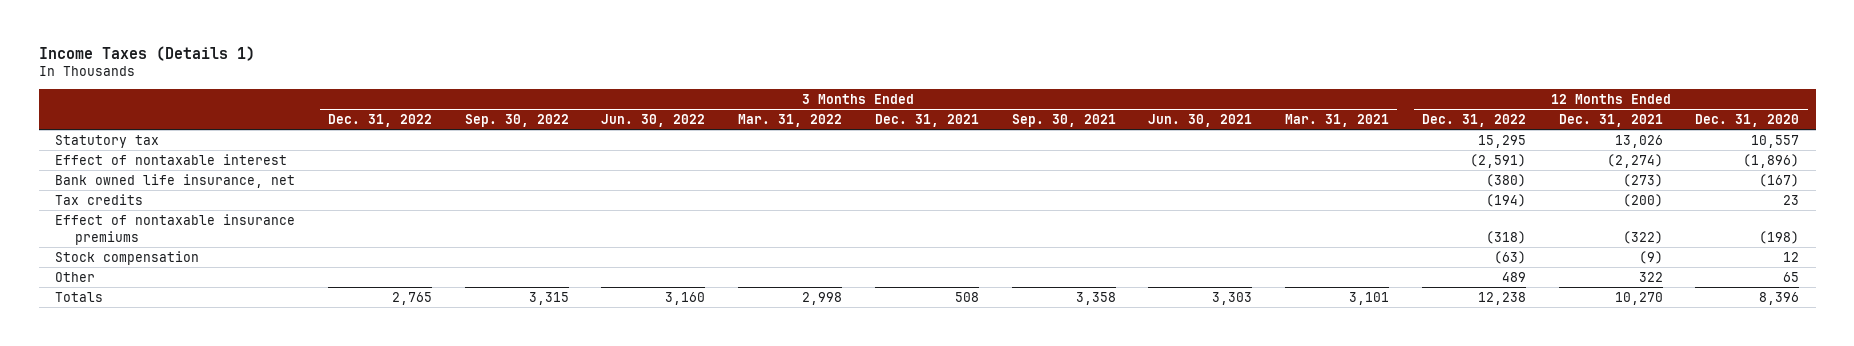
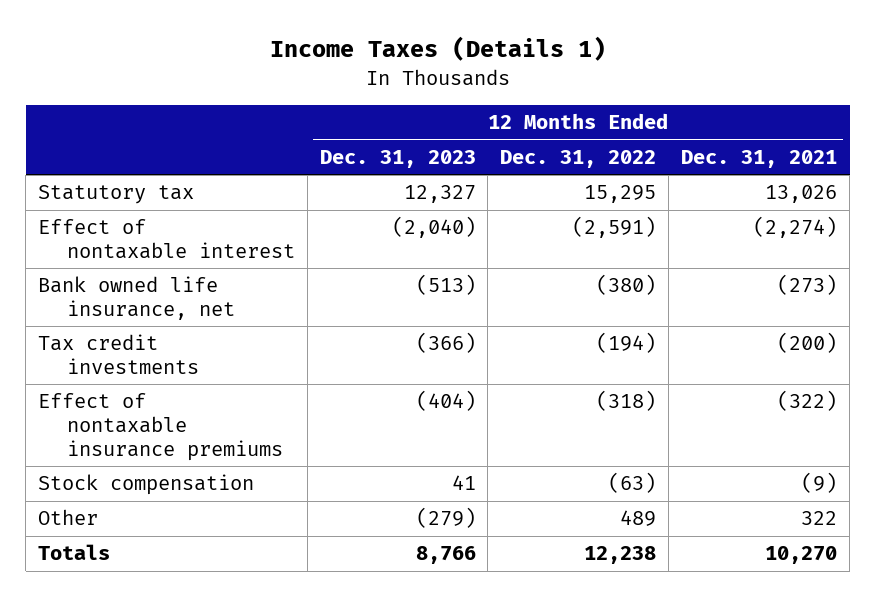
- | 3 Months Ended Dec. 31, 2022 | 3 Months Ended Sep. 30, 2022 | 3 Months Ended Jun. 30, 2022 | 3 Months Ended Mar. 31, 2022 | 3 Months Ended Dec. 31, 2021 | 3 Months Ended Sep. 30, 2021 | 3 Months Ended Jun. 30, 2021 | 3 Months Ended Mar. 31, 2021 | 12 Months Ended Dec. 31, 2022 | 12 Months Ended Dec. 31, 2021 | 12 Months Ended Dec. 31, 2020
+ | 12 Months Ended Dec. 31, 2023 | 12 Months Ended Dec. 31, 2022 | 12 Months Ended Dec. 31, 2021
- Tax credits | | | | | | | | | (194) | (200) | 23
+ Tax credit investments | (366) | (194) | (200)

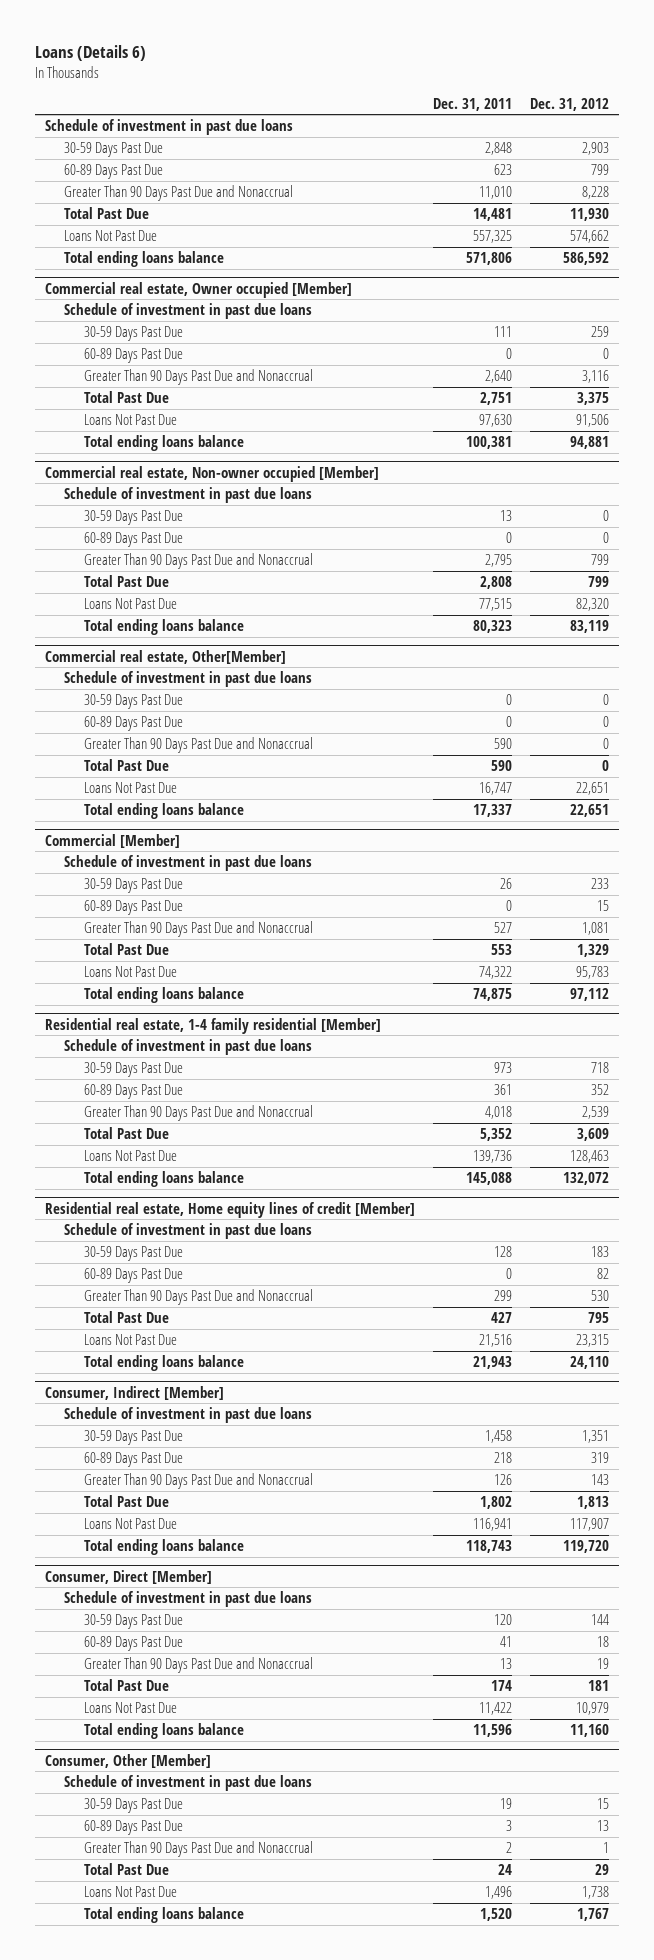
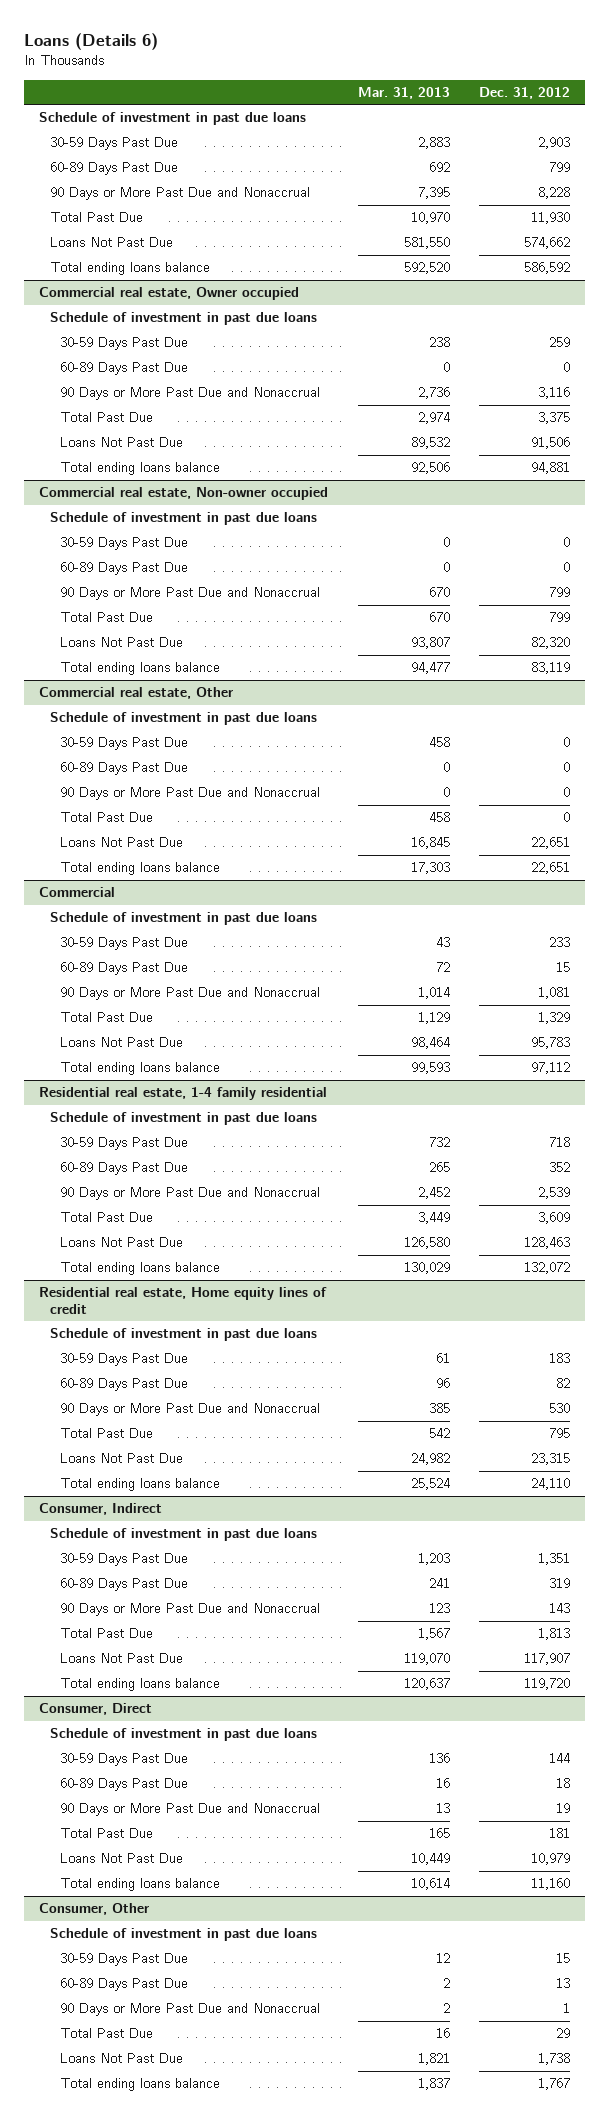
- | Dec. 31, 2011 | Dec. 31, 2012
+ | Mar. 31, 2013 | Dec. 31, 2012
- Greater Than 90 Days Past Due and Nonaccrual | 11,010 | 8,228
+ 90 Days or More Past Due and Nonaccrual | 7,395 | 8,228
- Commercial real estate, Owner occupied [Member]
+ Commercial real estate, Owner occupied
- Greater Than 90 Days Past Due and Nonaccrual | 2,640 | 3,116
+ 90 Days or More Past Due and Nonaccrual | 2,736 | 3,116
- Commercial real estate, Non-owner occupied [Member]
+ Commercial real estate, Non-owner occupied
- Greater Than 90 Days Past Due and Nonaccrual | 2,795 | 799
+ 90 Days or More Past Due and Nonaccrual | 670 | 799
- Commercial real estate, Other[Member]
+ Commercial real estate, Other
- Greater Than 90 Days Past Due and Nonaccrual | 590 | 0
+ 90 Days or More Past Due and Nonaccrual | 0 | 0
- Commercial [Member]
+ Commercial
- Greater Than 90 Days Past Due and Nonaccrual | 527 | 1,081
+ 90 Days or More Past Due and Nonaccrual | 1,014 | 1,081
- Residential real estate, 1-4 family residential [Member]
+ Residential real estate, 1-4 family residential
- Greater Than 90 Days Past Due and Nonaccrual | 4,018 | 2,539
+ 90 Days or More Past Due and Nonaccrual | 2,452 | 2,539
- Residential real estate, Home equity lines of credit [Member]
+ Residential real estate, Home equity lines of credit
- Greater Than 90 Days Past Due and Nonaccrual | 299 | 530
+ 90 Days or More Past Due and Nonaccrual | 385 | 530
- Consumer, Indirect [Member]
+ Consumer, Indirect
- Greater Than 90 Days Past Due and Nonaccrual | 126 | 143
+ 90 Days or More Past Due and Nonaccrual | 123 | 143
- Consumer, Direct [Member]
+ Consumer, Direct
- Greater Than 90 Days Past Due and Nonaccrual | 13 | 19
+ 90 Days or More Past Due and Nonaccrual | 13 | 19
- Consumer, Other [Member]
+ Consumer, Other
- Greater Than 90 Days Past Due and Nonaccrual | 2 | 1
+ 90 Days or More Past Due and Nonaccrual | 2 | 1

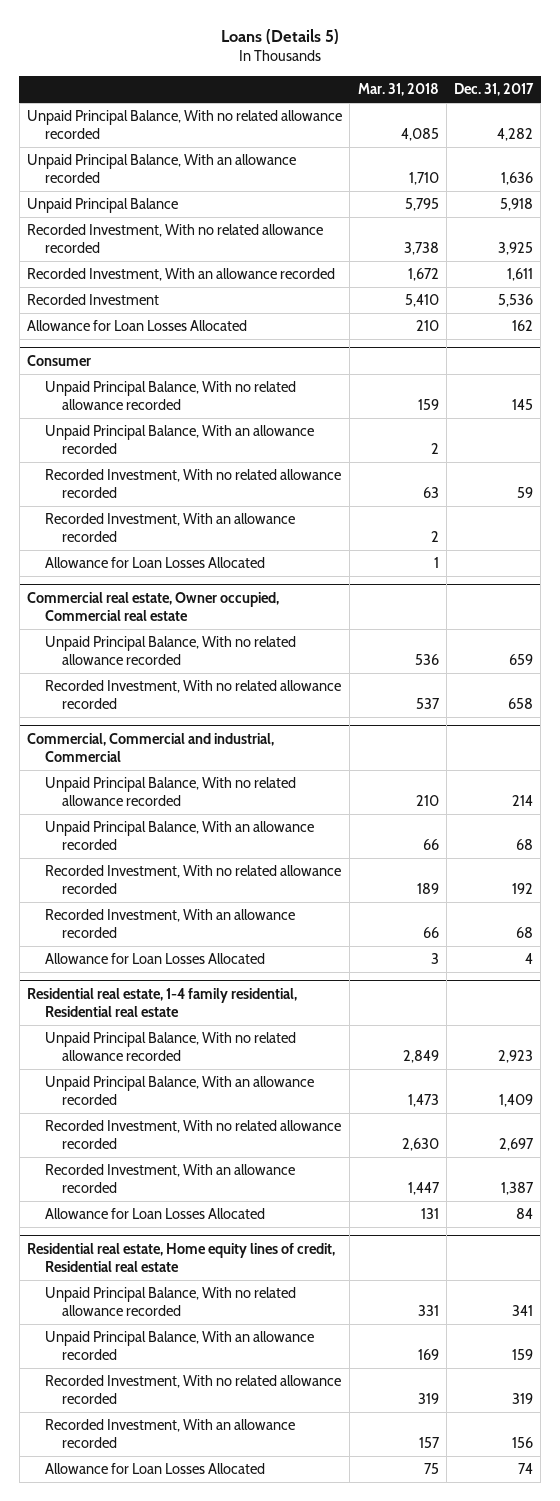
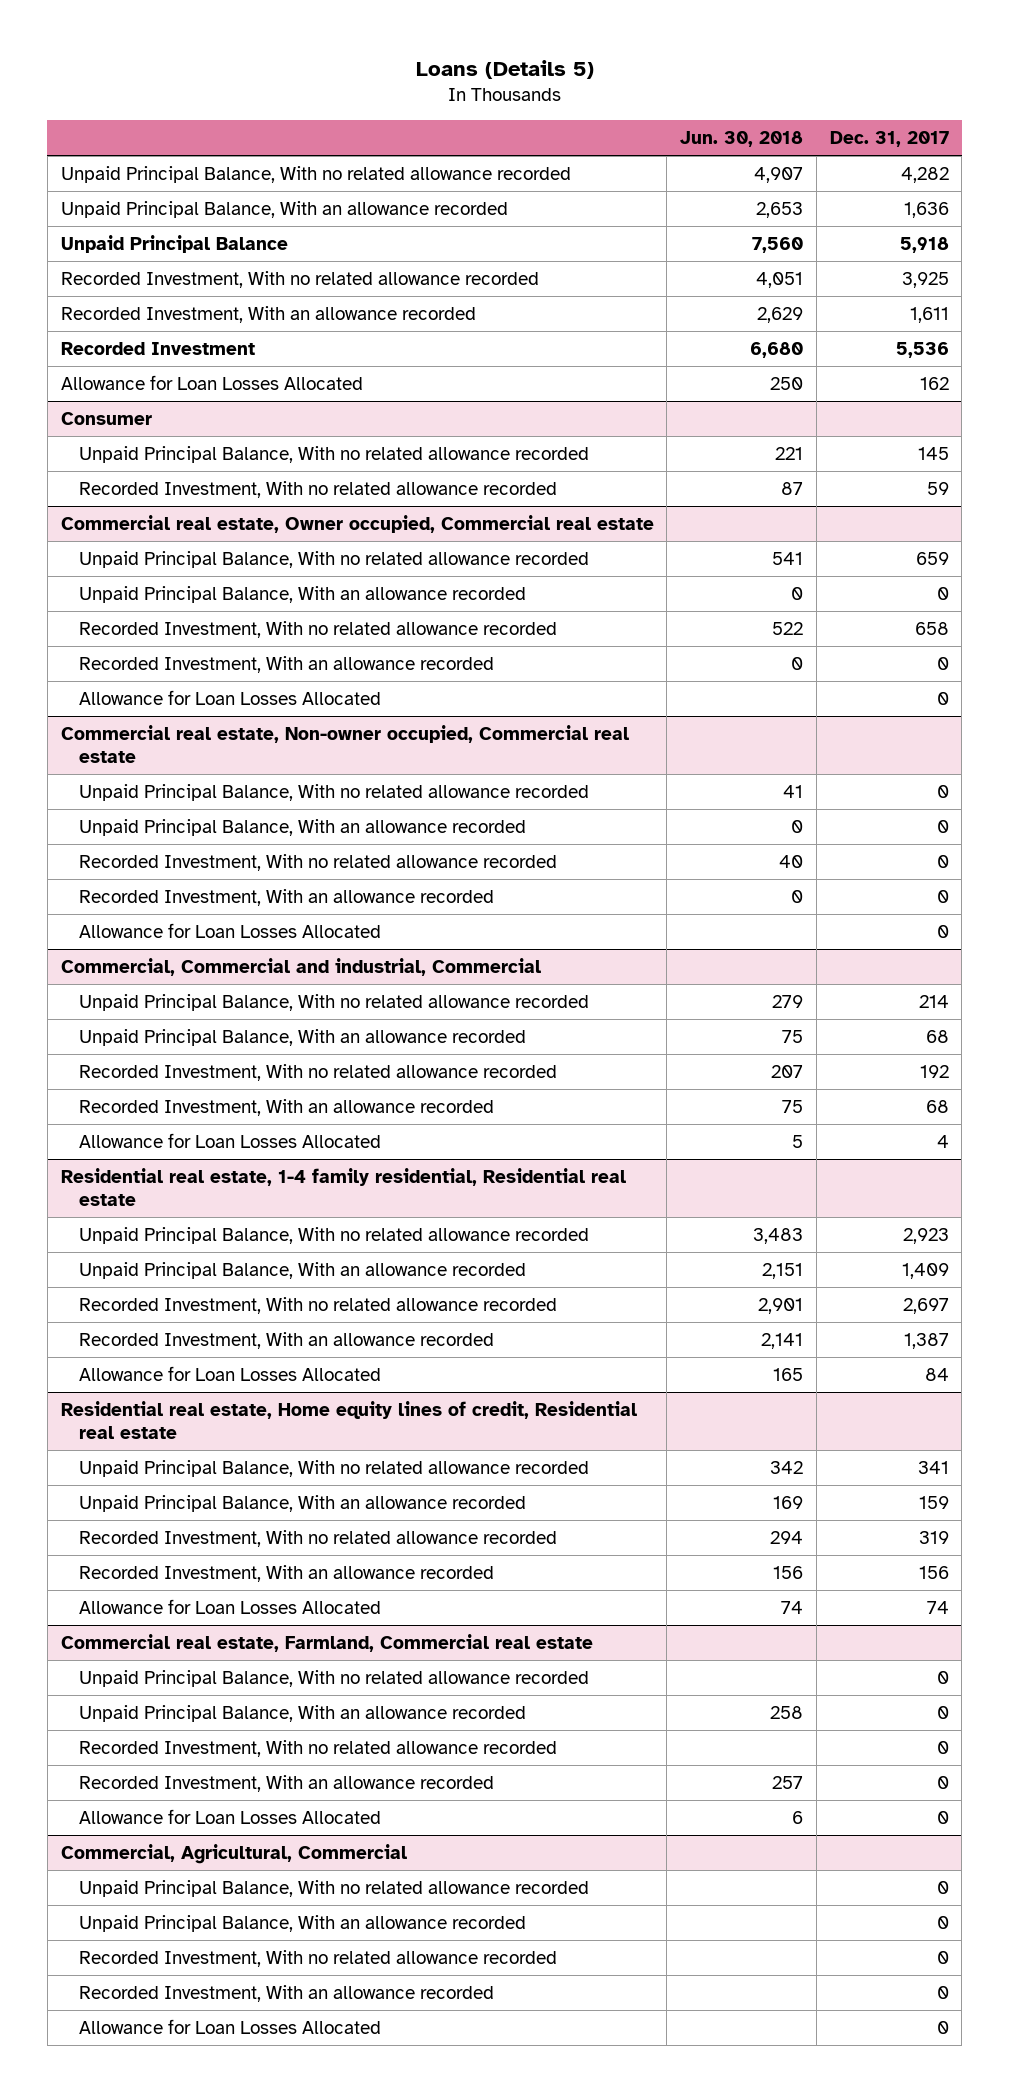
- | Mar. 31, 2018 | Dec. 31, 2017
+ | Jun. 30, 2018 | Dec. 31, 2017
@ Consumer
- Unpaid Principal Balance, With an allowance recorded | 2 |
- Recorded Investment, With an allowance recorded | 2 |
- Allowance for Loan Losses Allocated | 1 |
@ Commercial real estate, Owner occupied, Commercial real estate
+ Unpaid Principal Balance, With an allowance recorded | 0 | 0
+ Recorded Investment, With an allowance recorded | 0 | 0
+ Allowance for Loan Losses Allocated | | 0
+ Commercial real estate, Non-owner occupied, Commercial real estate
+ Unpaid Principal Balance, With no related allowance recorded | 41 | 0
+ Unpaid Principal Balance, With an allowance recorded | 0 | 0
+ Recorded Investment, With no related allowance recorded | 40 | 0
+ Recorded Investment, With an allowance recorded | 0 | 0
+ Allowance for Loan Losses Allocated | | 0
+ Commercial real estate, Farmland, Commercial real estate
+ Unpaid Principal Balance, With no related allowance recorded | | 0
+ Unpaid Principal Balance, With an allowance recorded | 258 | 0
+ Recorded Investment, With no related allowance recorded | | 0
+ Recorded Investment, With an allowance recorded | 257 | 0
+ Allowance for Loan Losses Allocated | 6 | 0
+ Commercial, Agricultural, Commercial
+ Unpaid Principal Balance, With no related allowance recorded | | 0
+ Unpaid Principal Balance, With an allowance recorded | | 0
+ Recorded Investment, With no related allowance recorded | | 0
+ Recorded Investment, With an allowance recorded | | 0
+ Allowance for Loan Losses Allocated | | 0

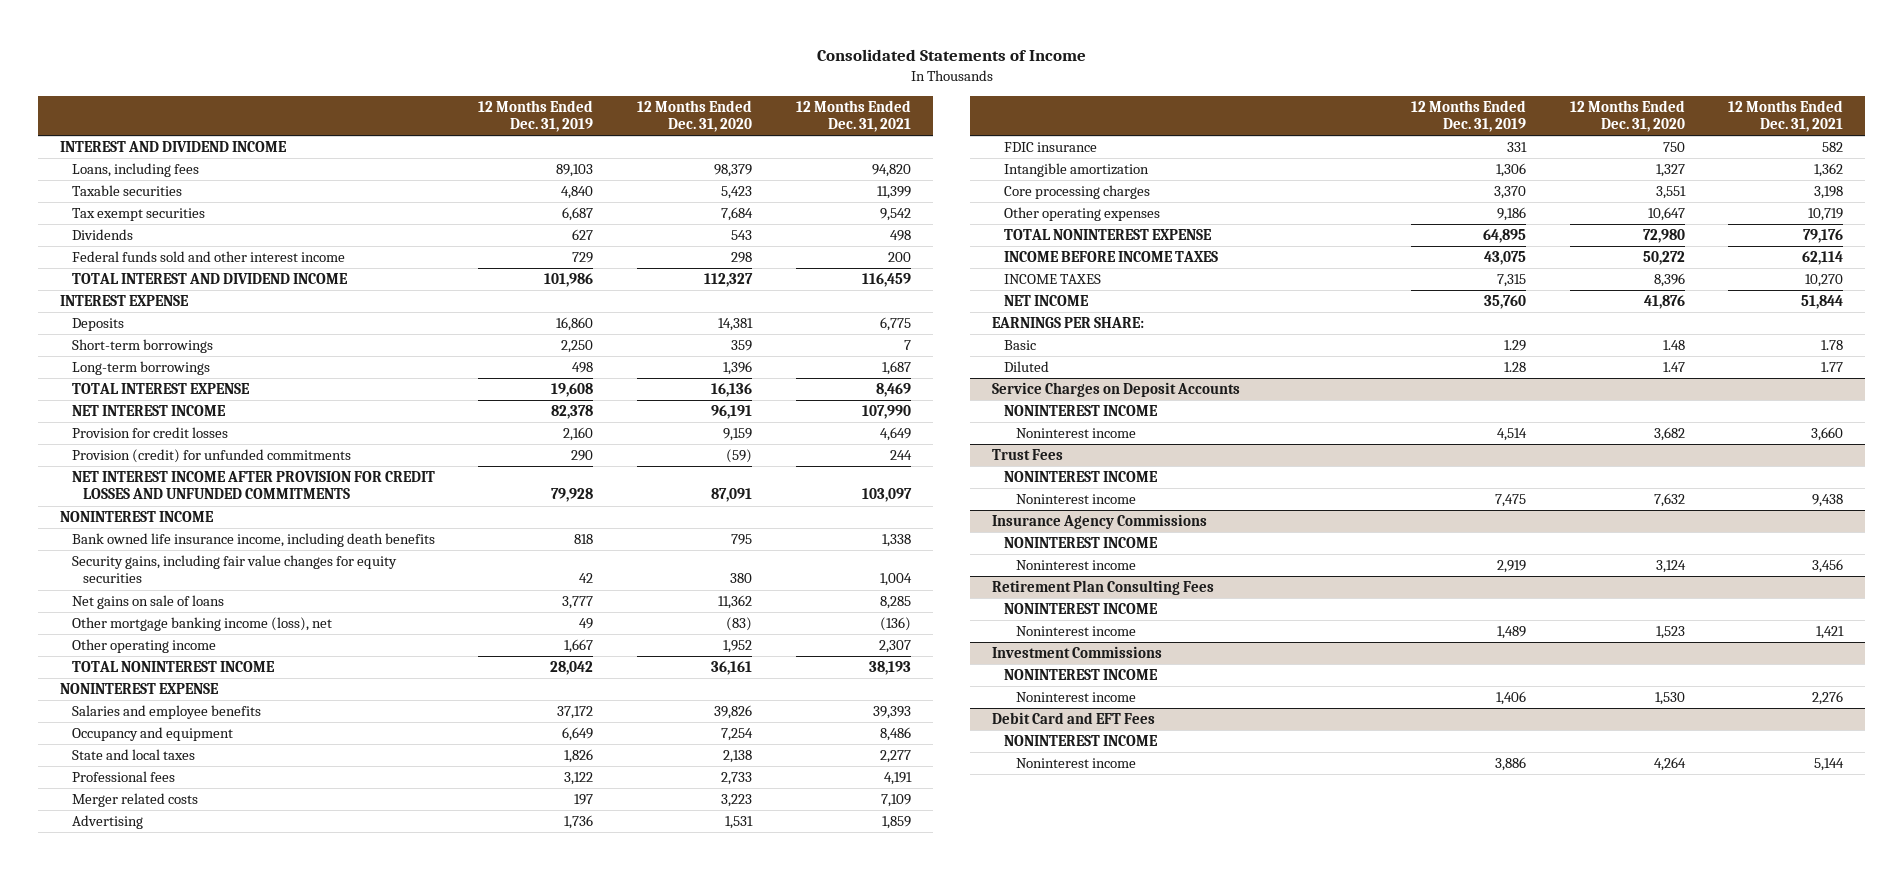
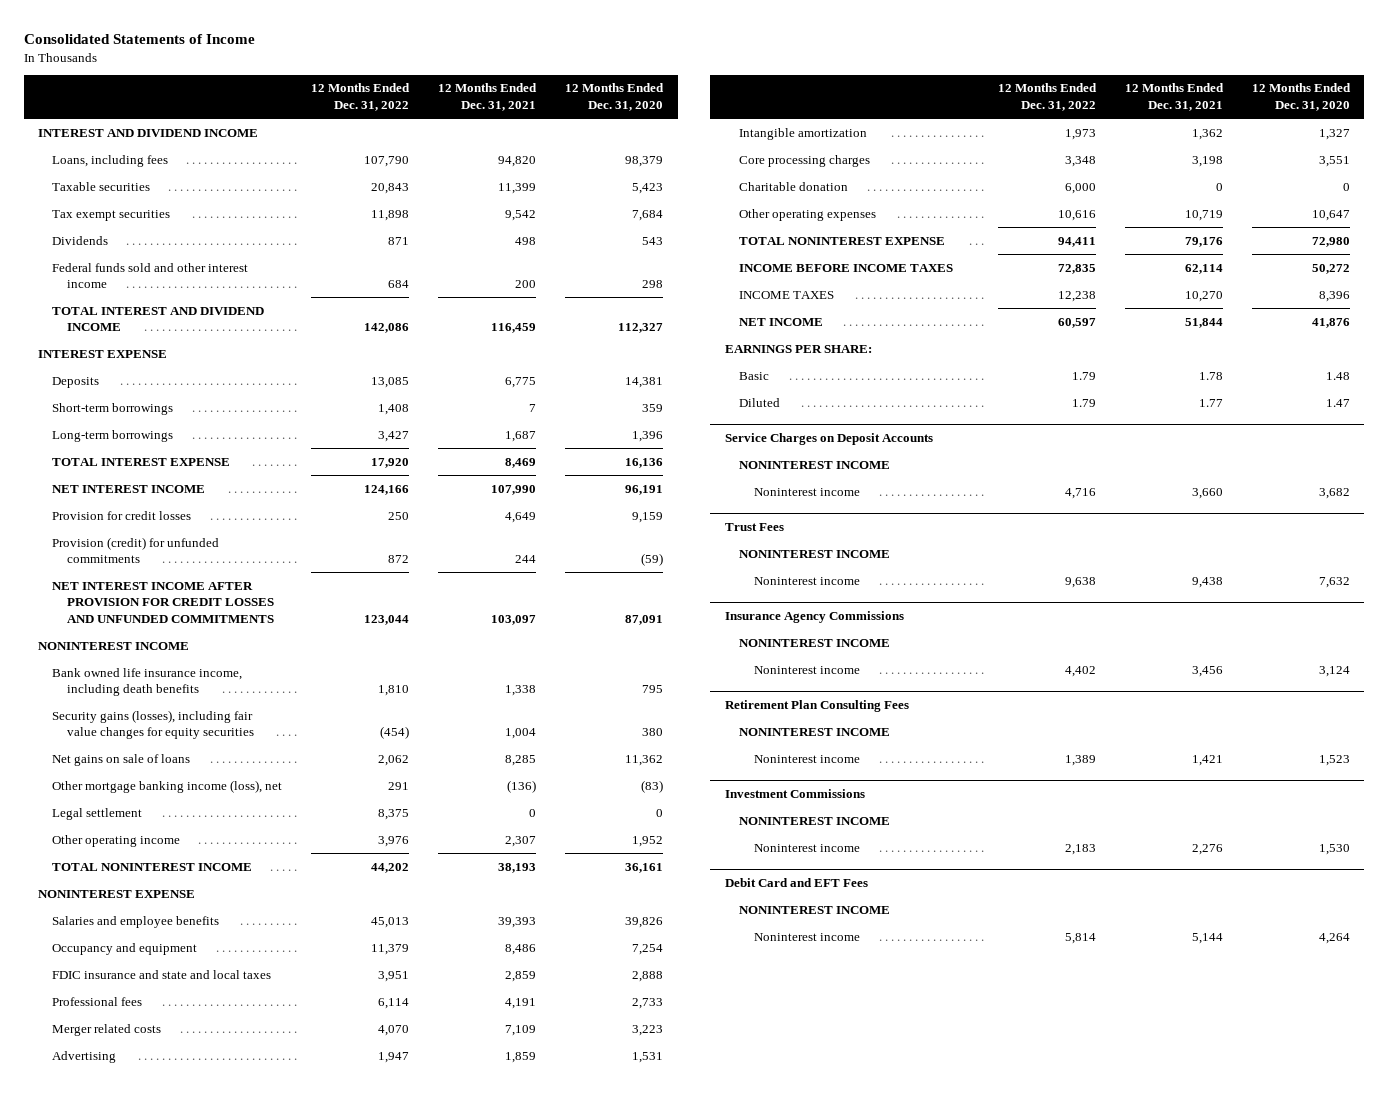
- | 12 Months Ended Dec. 31, 2019 | 12 Months Ended Dec. 31, 2020 | 12 Months Ended Dec. 31, 2021
+ | 12 Months Ended Dec. 31, 2022 | 12 Months Ended Dec. 31, 2021 | 12 Months Ended Dec. 31, 2020
- Security gains, including fair value changes for equity securities | 42 | 380 | 1,004
+ Security gains (losses), including fair value changes for equity securities | (454) | 1,004 | 380
+ Legal settlement | 8,375 | 0 | 0
- State and local taxes | 1,826 | 2,138 | 2,277
+ FDIC insurance and state and local taxes | 3,951 | 2,859 | 2,888
- FDIC insurance | 331 | 750 | 582
+ Charitable donation | 6,000 | 0 | 0

